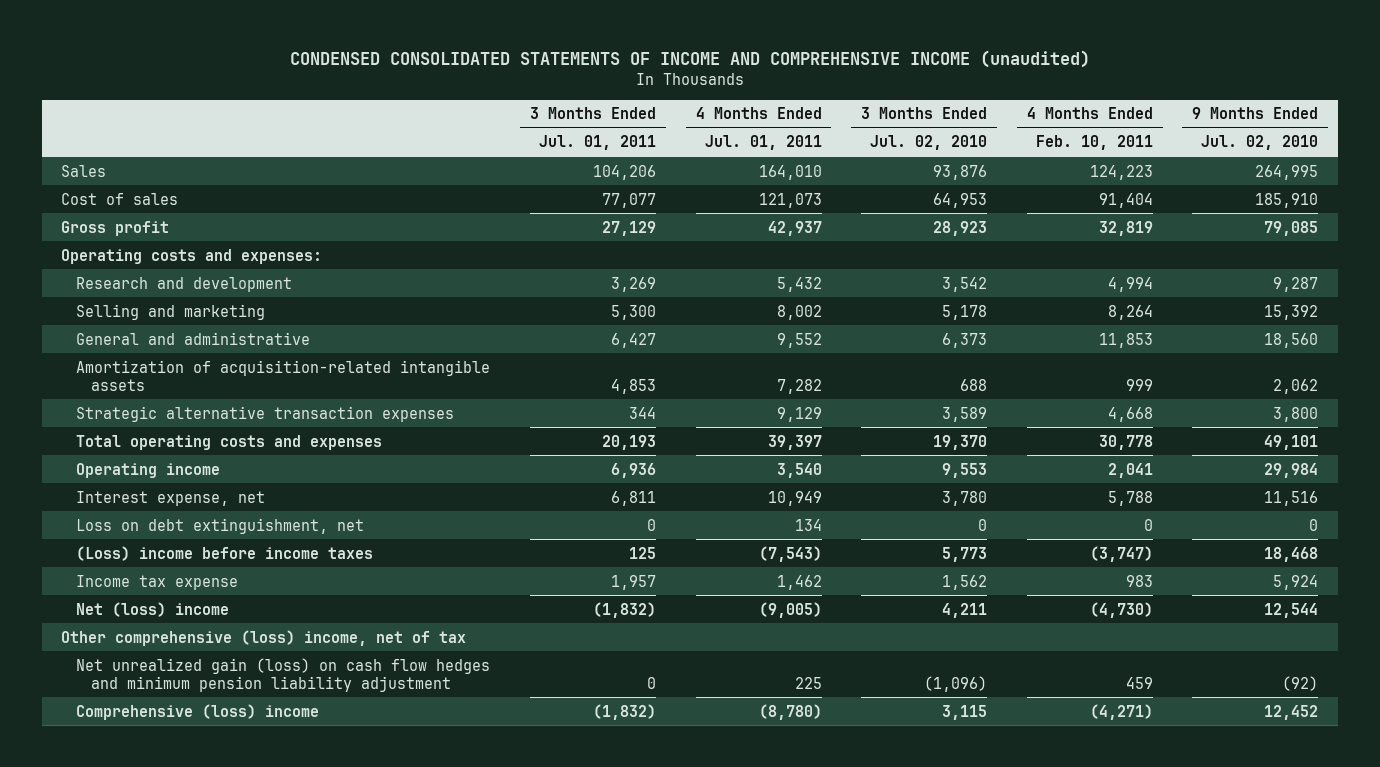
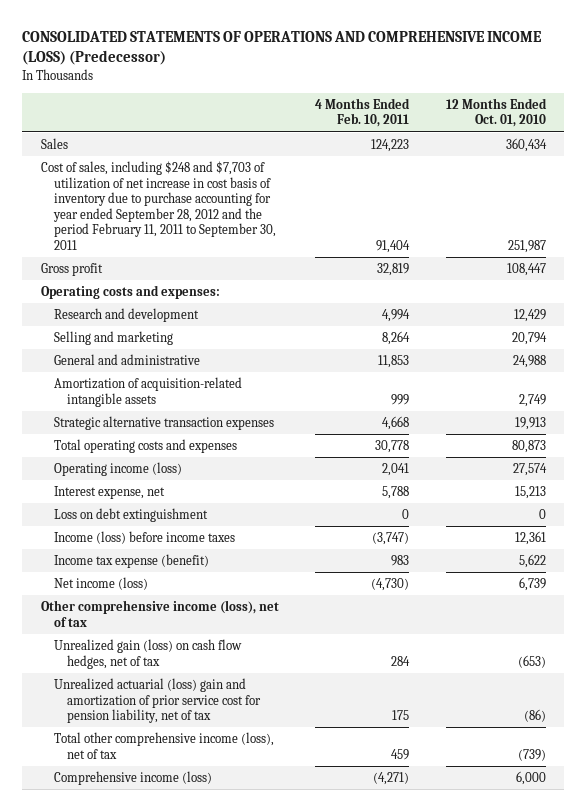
- CONDENSED CONSOLIDATED STATEMENTS OF INCOME AND COMPREHENSIVE INCOME (unaudited)
+ CONSOLIDATED STATEMENTS OF OPERATIONS AND COMPREHENSIVE INCOME (LOSS) (Predecessor)
- | 3 Months Ended Jul. 01, 2011 | 4 Months Ended Jul. 01, 2011 | 3 Months Ended Jul. 02, 2010 | 4 Months Ended Feb. 10, 2011 | 9 Months Ended Jul. 02, 2010
+ | 4 Months Ended Feb. 10, 2011 | 12 Months Ended Oct. 01, 2010
- Cost of sales | 77,077 | 121,073 | 64,953 | 91,404 | 185,910
+ Cost of sales, including $248 and $7,703 of utilization of net increase in cost basis of inventory due to purchase accounting for year ended September 28, 2012 and the period February 11, 2011 to September 30, 2011 | 91,404 | 251,987
- Operating income | 6,936 | 3,540 | 9,553 | 2,041 | 29,984
+ Operating income (loss) | 2,041 | 27,574
- Loss on debt extinguishment, net | 0 | 134 | 0 | 0 | 0
- (Loss) income before income taxes | 125 | (7,543) | 5,773 | (3,747) | 18,468
- Income tax expense | 1,957 | 1,462 | 1,562 | 983 | 5,924
- Net (loss) income | (1,832) | (9,005) | 4,211 | (4,730) | 12,544
- Other comprehensive (loss) income, net of tax
- Net unrealized gain (loss) on cash flow hedges and minimum pension liability adjustment | 0 | 225 | (1,096) | 459 | (92)
- Comprehensive (loss) income | (1,832) | (8,780) | 3,115 | (4,271) | 12,452
+ Loss on debt extinguishment | 0 | 0
+ Income (loss) before income taxes | (3,747) | 12,361
+ Income tax expense (benefit) | 983 | 5,622
+ Net income (loss) | (4,730) | 6,739
+ Other comprehensive income (loss), net of tax
+ Unrealized gain (loss) on cash flow hedges, net of tax | 284 | (653)
+ Unrealized actuarial (loss) gain and amortization of prior service cost for pension liability, net of tax | 175 | (86)
+ Total other comprehensive income (loss), net of tax | 459 | (739)
+ Comprehensive income (loss) | (4,271) | 6,000

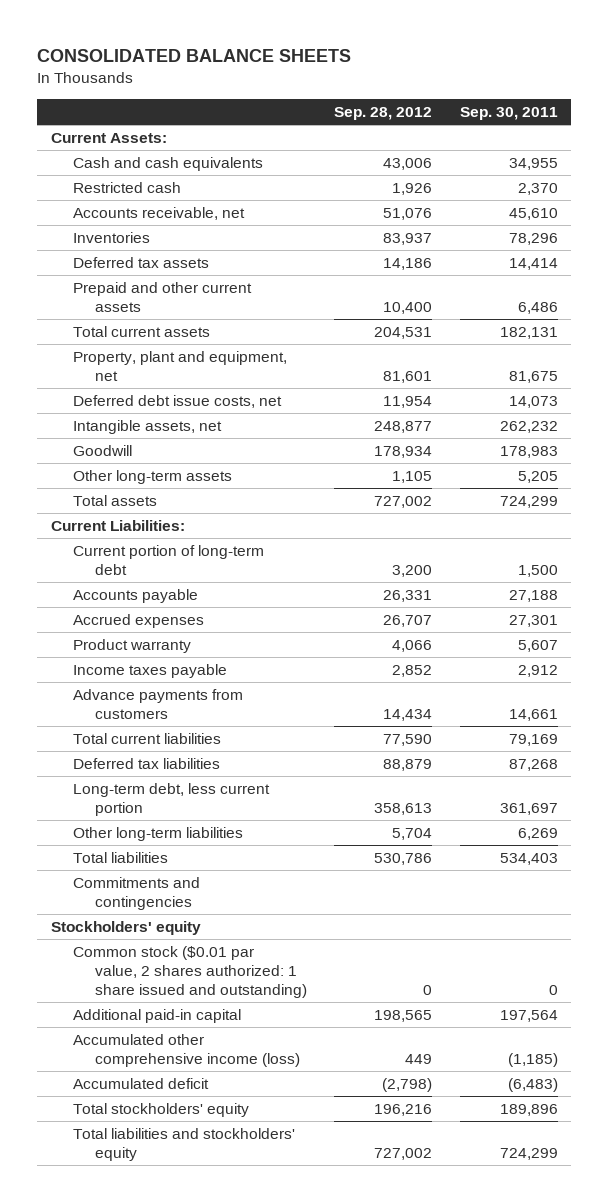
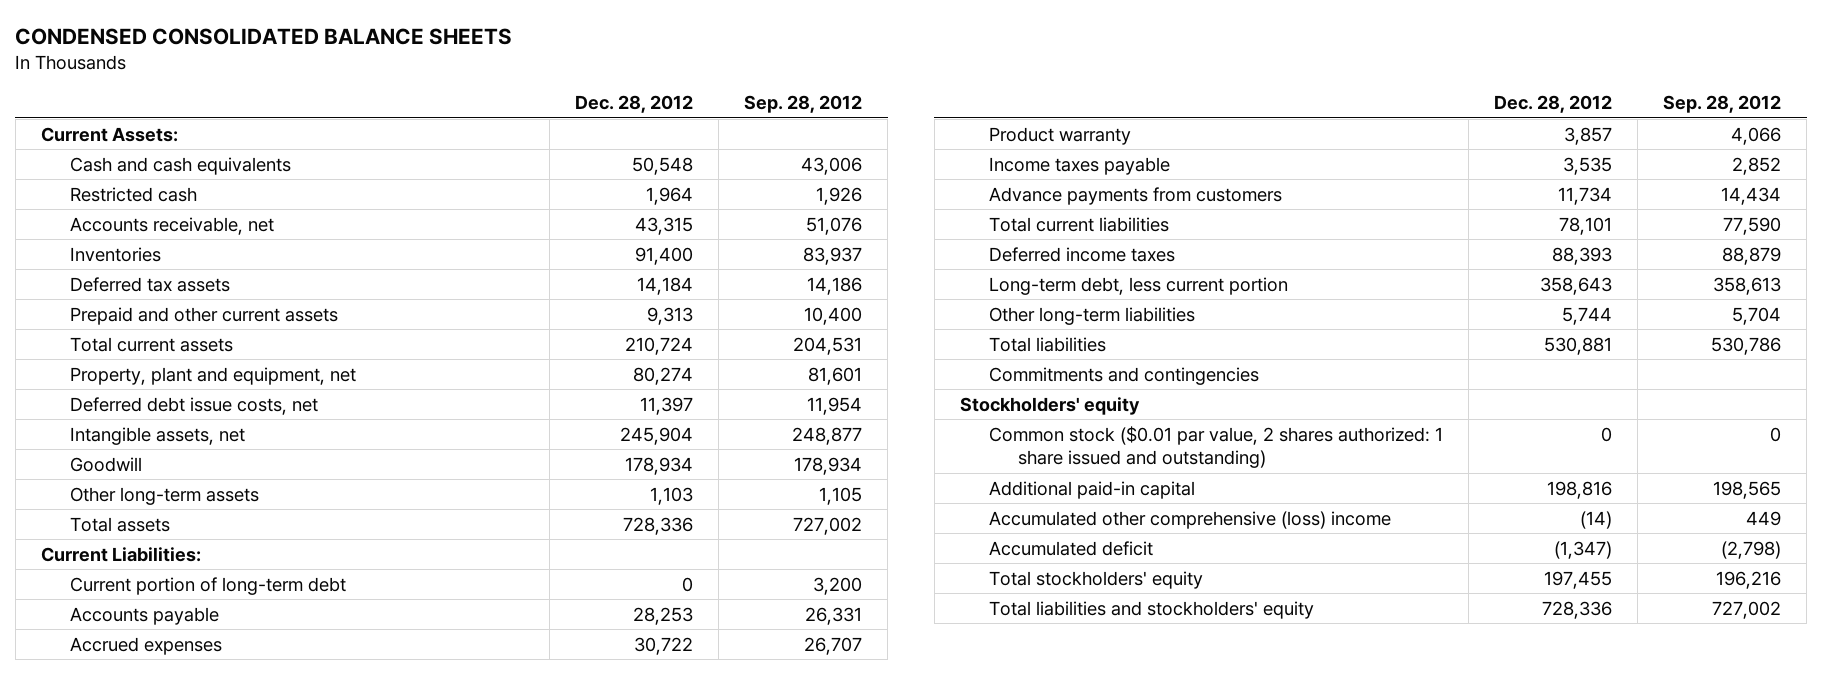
- CONSOLIDATED BALANCE SHEETS
+ CONDENSED CONSOLIDATED BALANCE SHEETS
- | Sep. 28, 2012 | Sep. 30, 2011
+ | Dec. 28, 2012 | Sep. 28, 2012
- Deferred tax liabilities | 88,879 | 87,268
+ Deferred income taxes | 88,393 | 88,879
- Accumulated other comprehensive income (loss) | 449 | (1,185)
+ Accumulated other comprehensive (loss) income | (14) | 449

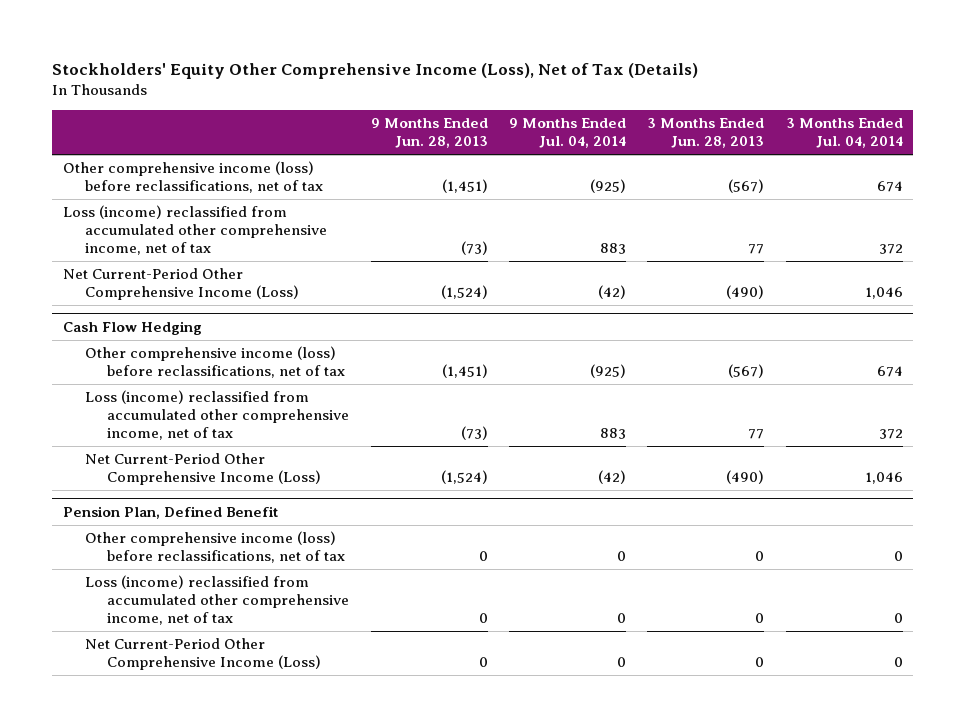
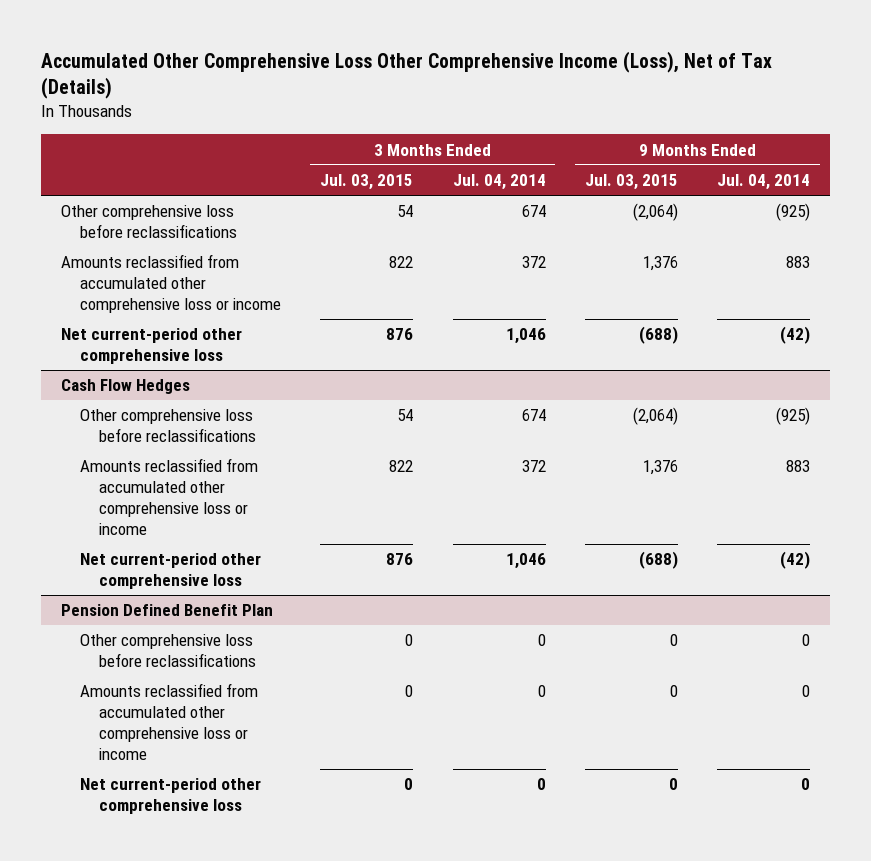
- Stockholders' Equity Other Comprehensive Income (Loss), Net of Tax (Details)
+ Accumulated Other Comprehensive Loss Other Comprehensive Income (Loss), Net of Tax (Details)
- | 9 Months Ended Jun. 28, 2013 | 9 Months Ended Jul. 04, 2014 | 3 Months Ended Jun. 28, 2013 | 3 Months Ended Jul. 04, 2014
+ | 3 Months Ended Jul. 03, 2015 | 3 Months Ended Jul. 04, 2014 | 9 Months Ended Jul. 03, 2015 | 9 Months Ended Jul. 04, 2014
- Other comprehensive income (loss) before reclassifications, net of tax | (1,451) | (925) | (567) | 674
- Loss (income) reclassified from accumulated other comprehensive income, net of tax | (73) | 883 | 77 | 372
- Net Current-Period Other Comprehensive Income (Loss) | (1,524) | (42) | (490) | 1,046
- Cash Flow Hedging
- Other comprehensive income (loss) before reclassifications, net of tax | (1,451) | (925) | (567) | 674
- Loss (income) reclassified from accumulated other comprehensive income, net of tax | (73) | 883 | 77 | 372
- Net Current-Period Other Comprehensive Income (Loss) | (1,524) | (42) | (490) | 1,046
- Pension Plan, Defined Benefit
- Other comprehensive income (loss) before reclassifications, net of tax | 0 | 0 | 0 | 0
- Loss (income) reclassified from accumulated other comprehensive income, net of tax | 0 | 0 | 0 | 0
- Net Current-Period Other Comprehensive Income (Loss) | 0 | 0 | 0 | 0
+ Other comprehensive loss before reclassifications | 54 | 674 | (2,064) | (925)
+ Amounts reclassified from accumulated other comprehensive loss or income | 822 | 372 | 1,376 | 883
+ Net current-period other comprehensive loss | 876 | 1,046 | (688) | (42)
+ Cash Flow Hedges
+ Other comprehensive loss before reclassifications | 54 | 674 | (2,064) | (925)
+ Amounts reclassified from accumulated other comprehensive loss or income | 822 | 372 | 1,376 | 883
+ Net current-period other comprehensive loss | 876 | 1,046 | (688) | (42)
+ Pension Defined Benefit Plan
+ Other comprehensive loss before reclassifications | 0 | 0 | 0 | 0
+ Amounts reclassified from accumulated other comprehensive loss or income | 0 | 0 | 0 | 0
+ Net current-period other comprehensive loss | 0 | 0 | 0 | 0

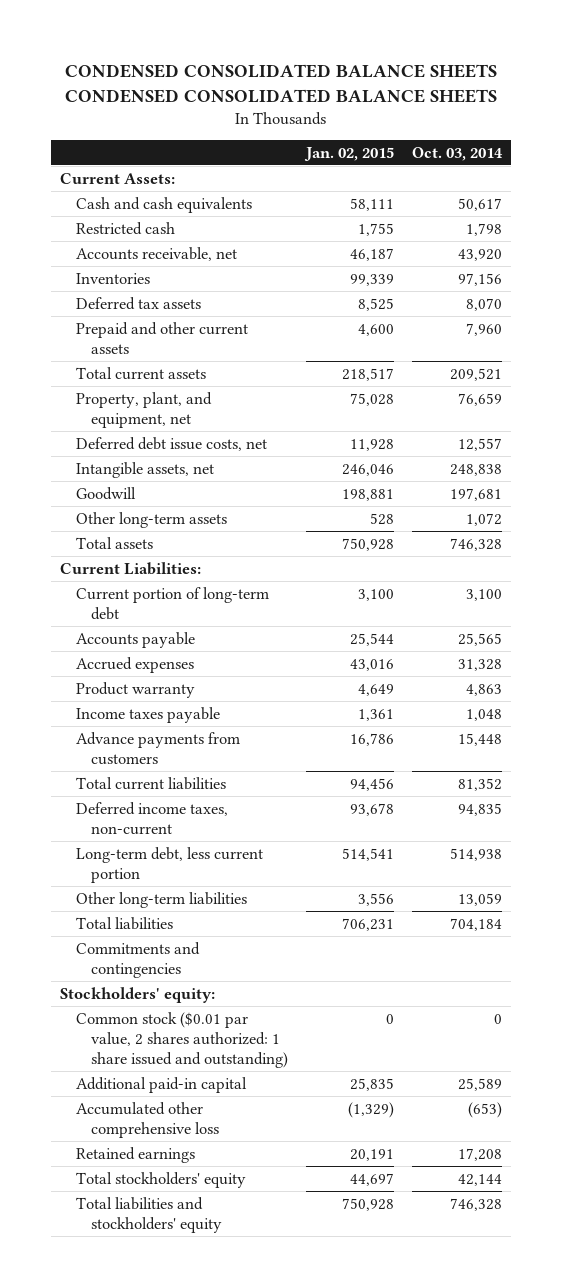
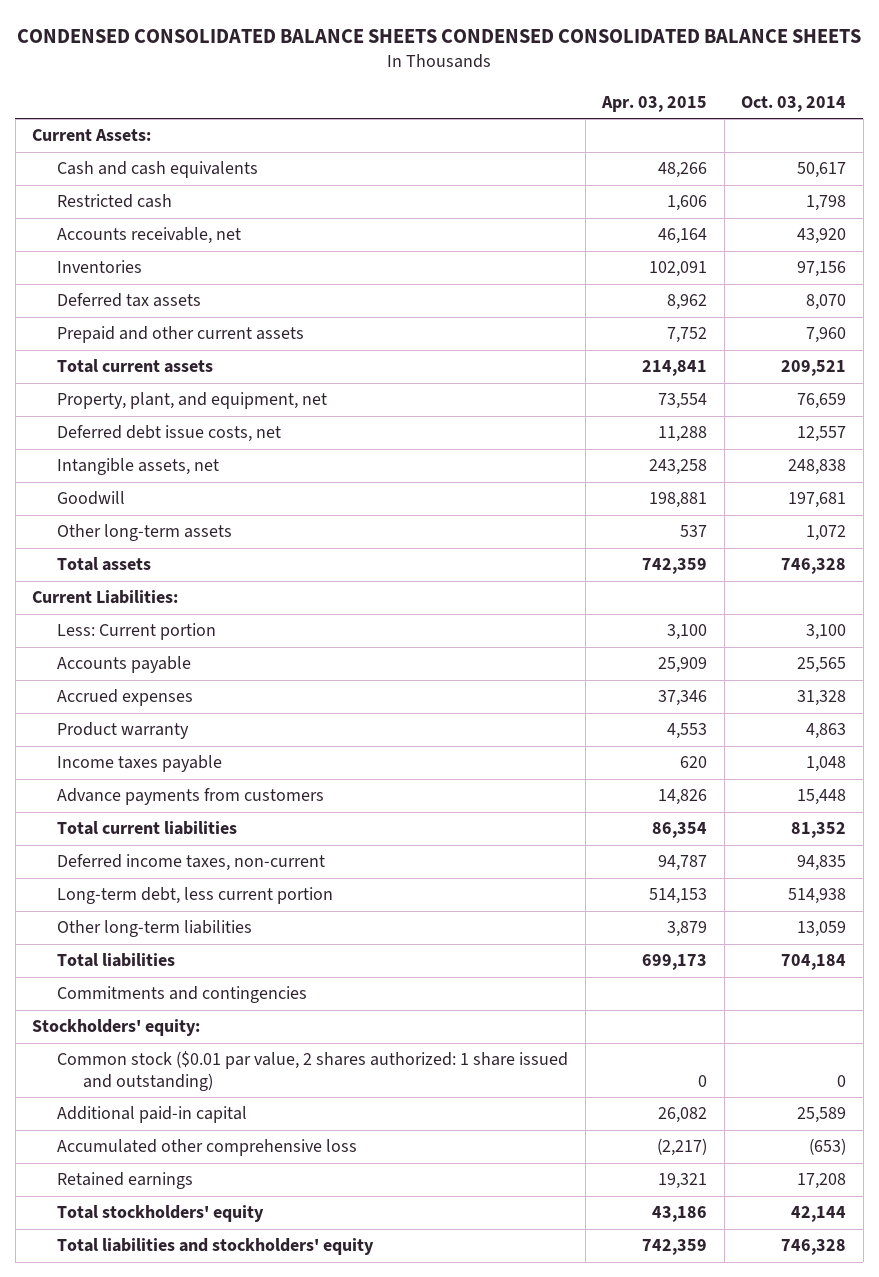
- | Jan. 02, 2015 | Oct. 03, 2014
+ | Apr. 03, 2015 | Oct. 03, 2014
- Current portion of long-term debt | 3,100 | 3,100
+ Less: Current portion | 3,100 | 3,100

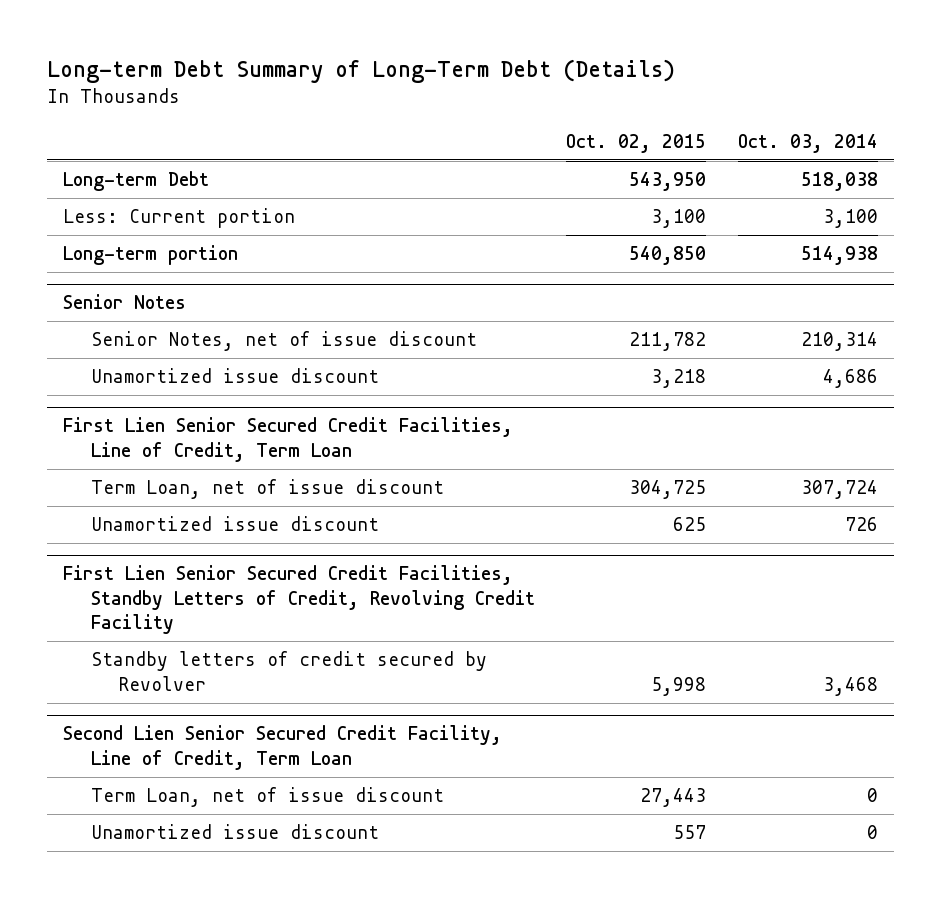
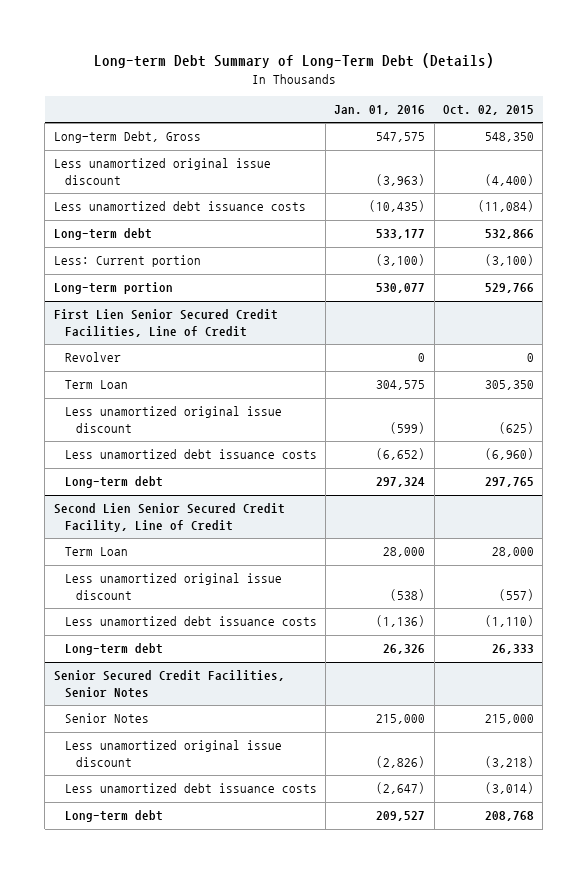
- | Oct. 02, 2015 | Oct. 03, 2014
+ | Jan. 01, 2016 | Oct. 02, 2015
- Long-term Debt | 543,950 | 518,038
- Less: Current portion | 3,100 | 3,100
- Long-term portion | 540,850 | 514,938
- Senior Notes
- Senior Notes, net of issue discount | 211,782 | 210,314
- Unamortized issue discount | 3,218 | 4,686
- First Lien Senior Secured Credit Facilities, Line of Credit, Term Loan
- Term Loan, net of issue discount | 304,725 | 307,724
- Unamortized issue discount | 625 | 726
- First Lien Senior Secured Credit Facilities, Standby Letters of Credit, Revolving Credit Facility
- Standby letters of credit secured by Revolver | 5,998 | 3,468
- Second Lien Senior Secured Credit Facility, Line of Credit, Term Loan
- Term Loan, net of issue discount | 27,443 | 0
- Unamortized issue discount | 557 | 0
+ Long-term Debt, Gross | 547,575 | 548,350
+ Less unamortized original issue discount | (3,963) | (4,400)
+ Less unamortized debt issuance costs | (10,435) | (11,084)
+ Long-term debt | 533,177 | 532,866
+ Less: Current portion | (3,100) | (3,100)
+ Long-term portion | 530,077 | 529,766
+ First Lien Senior Secured Credit Facilities, Line of Credit
+ Revolver | 0 | 0
+ Term Loan | 304,575 | 305,350
+ Less unamortized original issue discount | (599) | (625)
+ Less unamortized debt issuance costs | (6,652) | (6,960)
+ Long-term debt | 297,324 | 297,765
+ Second Lien Senior Secured Credit Facility, Line of Credit
+ Term Loan | 28,000 | 28,000
+ Less unamortized original issue discount | (538) | (557)
+ Less unamortized debt issuance costs | (1,136) | (1,110)
+ Long-term debt | 26,326 | 26,333
+ Senior Secured Credit Facilities, Senior Notes
+ Senior Notes | 215,000 | 215,000
+ Less unamortized original issue discount | (2,826) | (3,218)
+ Less unamortized debt issuance costs | (2,647) | (3,014)
+ Long-term debt | 209,527 | 208,768

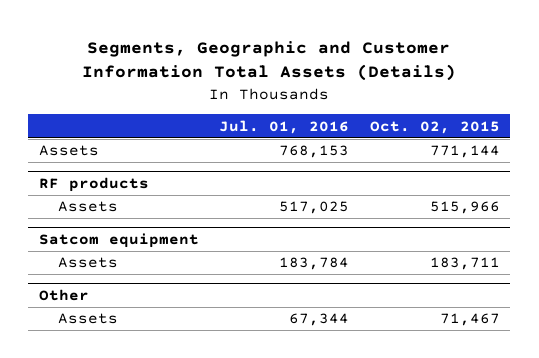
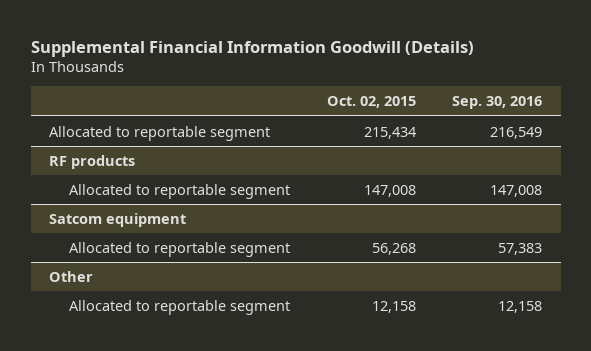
- Segments, Geographic and Customer Information Total Assets (Details)
+ Supplemental Financial Information Goodwill (Details)
- | Jul. 01, 2016 | Oct. 02, 2015
+ | Oct. 02, 2015 | Sep. 30, 2016
- Assets | 768,153 | 771,144
+ Allocated to reportable segment | 215,434 | 216,549
@ RF products
- Assets | 517,025 | 515,966
+ Allocated to reportable segment | 147,008 | 147,008
@ Satcom equipment
- Assets | 183,784 | 183,711
+ Allocated to reportable segment | 56,268 | 57,383
@ Other
- Assets | 67,344 | 71,467
+ Allocated to reportable segment | 12,158 | 12,158

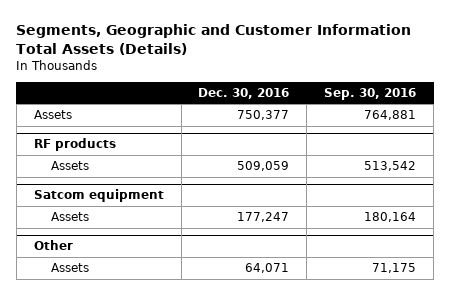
- Supplemental Financial Information Goodwill (Details)
+ Segments, Geographic and Customer Information Total Assets (Details)
- | Oct. 02, 2015 | Sep. 30, 2016
+ | Dec. 30, 2016 | Sep. 30, 2016
- Allocated to reportable segment | 215,434 | 216,549
+ Assets | 750,377 | 764,881
@ RF products
- Allocated to reportable segment | 147,008 | 147,008
+ Assets | 509,059 | 513,542
@ Satcom equipment
- Allocated to reportable segment | 56,268 | 57,383
+ Assets | 177,247 | 180,164
@ Other
- Allocated to reportable segment | 12,158 | 12,158
+ Assets | 64,071 | 71,175

